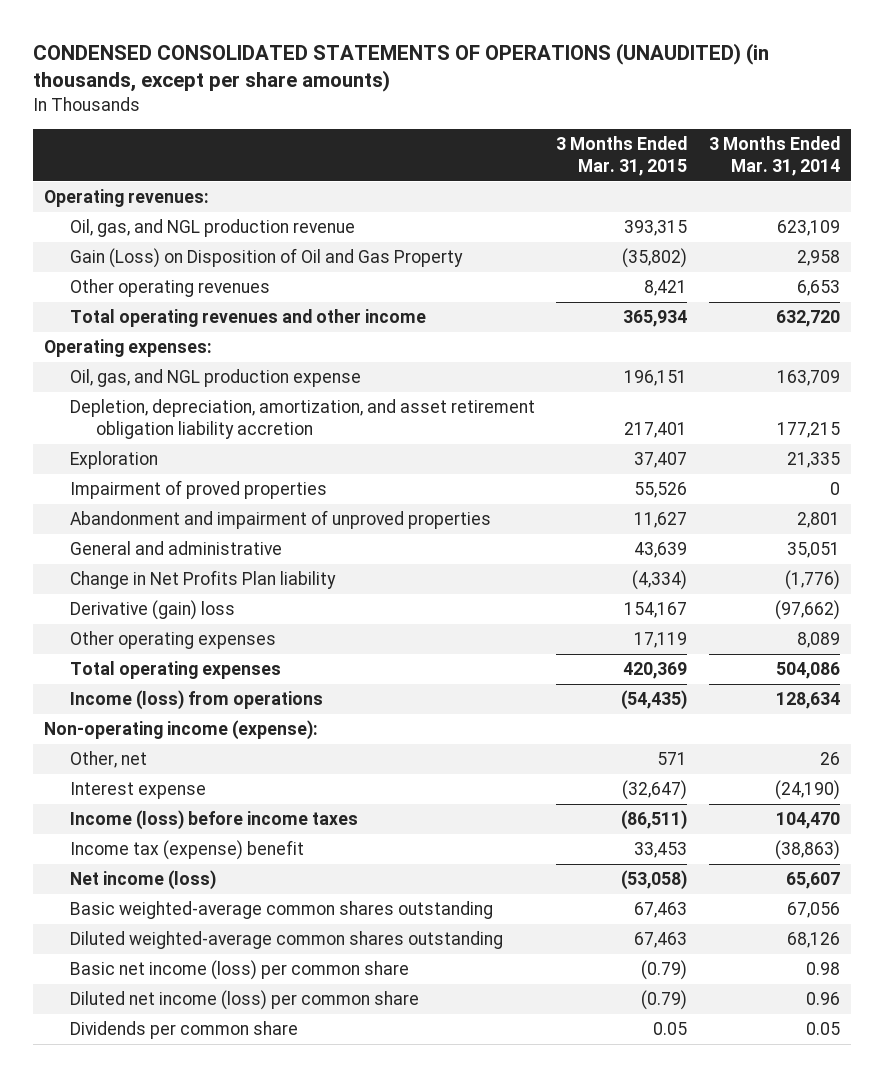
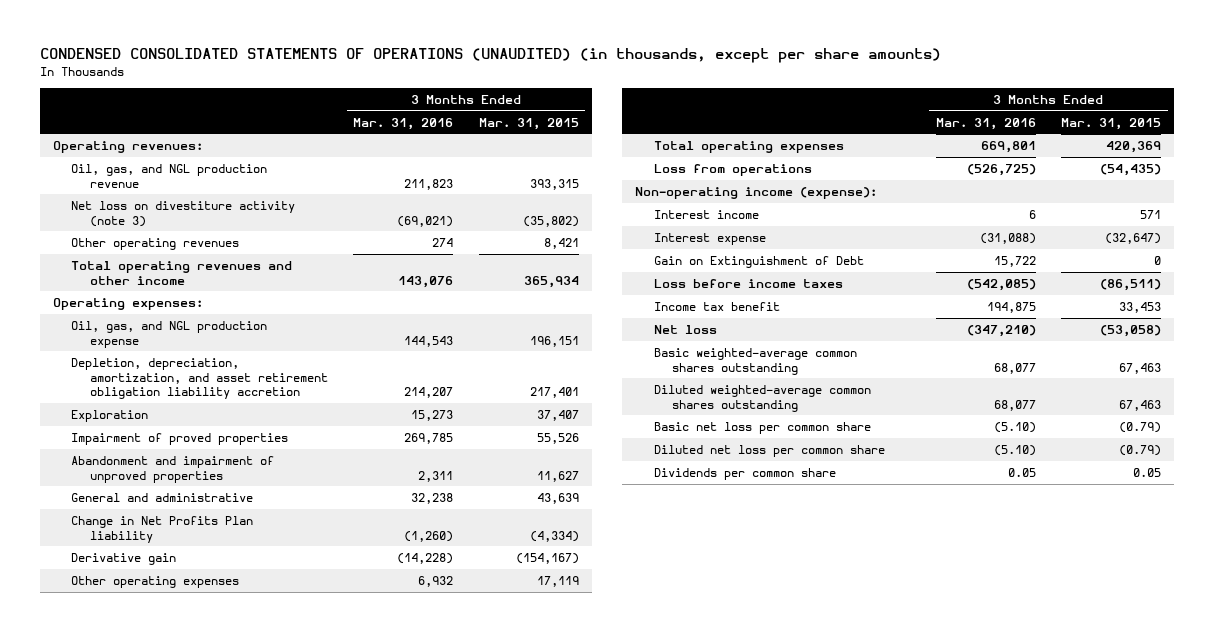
- | 3 Months Ended Mar. 31, 2015 | 3 Months Ended Mar. 31, 2014
+ | 3 Months Ended Mar. 31, 2016 | 3 Months Ended Mar. 31, 2015
- Gain (Loss) on Disposition of Oil and Gas Property | (35,802) | 2,958
+ Net loss on divestiture activity (note 3) | (69,021) | (35,802)
- Derivative (gain) loss | 154,167 | (97,662)
+ Derivative gain | (14,228) | (154,167)
- Income (loss) from operations | (54,435) | 128,634
+ Loss from operations | (526,725) | (54,435)
- Other, net | 571 | 26
+ Interest income | 6 | 571
- Income (loss) before income taxes | (86,511) | 104,470
- Income tax (expense) benefit | 33,453 | (38,863)
- Net income (loss) | (53,058) | 65,607
+ Gain on Extinguishment of Debt | 15,722 | 0
+ Loss before income taxes | (542,085) | (86,511)
+ Income tax benefit | 194,875 | 33,453
+ Net loss | (347,210) | (53,058)
- Basic net income (loss) per common share | (0.79) | 0.98
- Diluted net income (loss) per common share | (0.79) | 0.96
+ Basic net loss per common share | (5.10) | (0.79)
+ Diluted net loss per common share | (5.10) | (0.79)

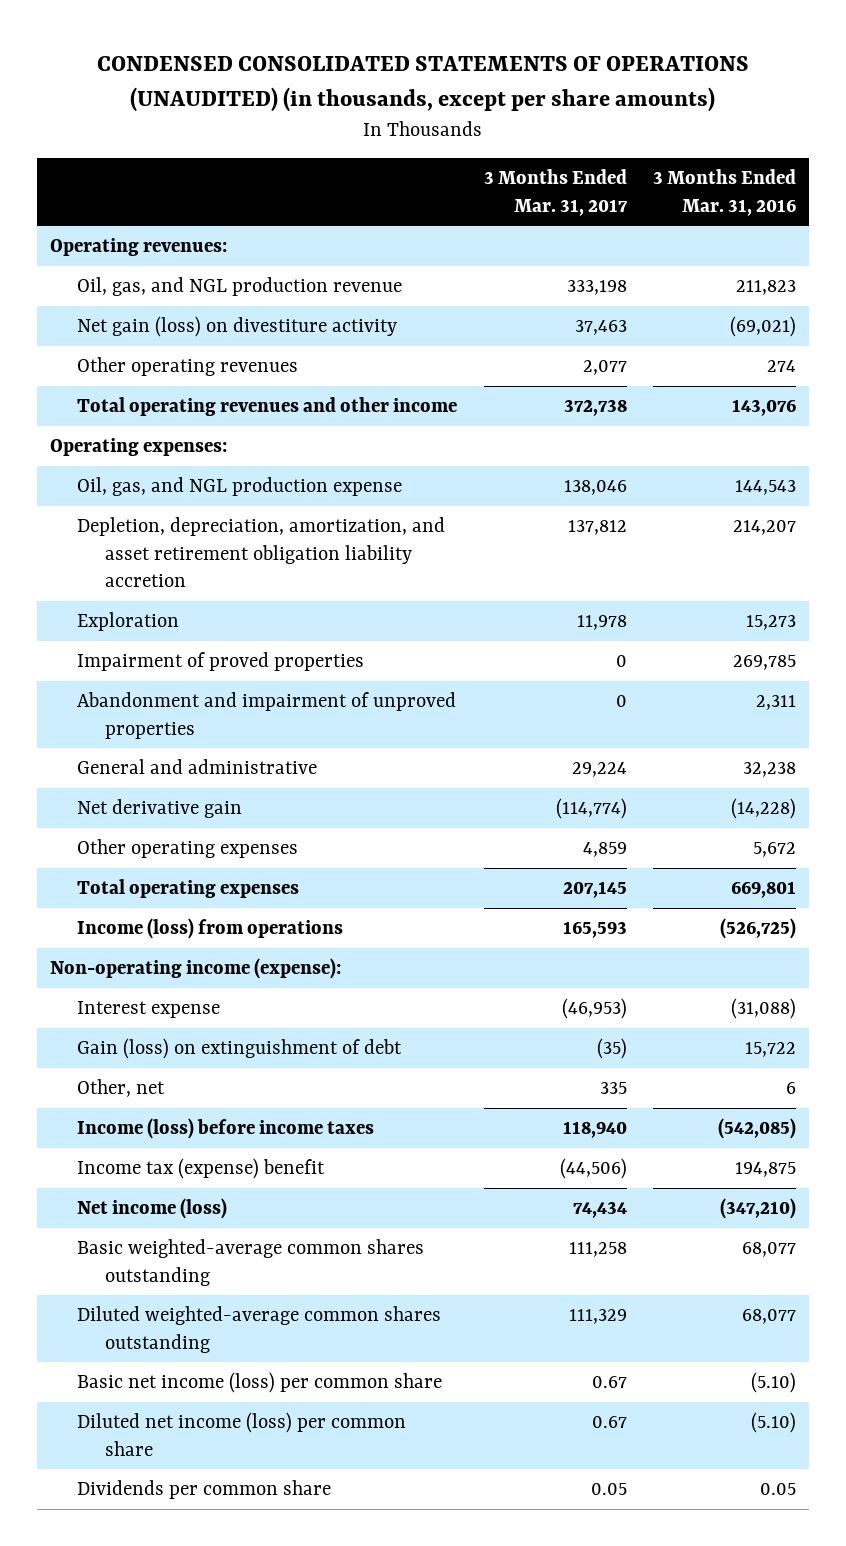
- | 3 Months Ended Mar. 31, 2016 | 3 Months Ended Mar. 31, 2015
+ | 3 Months Ended Mar. 31, 2017 | 3 Months Ended Mar. 31, 2016
- Net loss on divestiture activity (note 3) | (69,021) | (35,802)
+ Net gain (loss) on divestiture activity | 37,463 | (69,021)
- Change in Net Profits Plan liability | (1,260) | (4,334)
- Derivative gain | (14,228) | (154,167)
- Other operating expenses | 6,932 | 17,119
+ Net derivative gain | (114,774) | (14,228)
+ Other operating expenses | 4,859 | 5,672
- Loss from operations | (526,725) | (54,435)
+ Income (loss) from operations | 165,593 | (526,725)
- Interest income | 6 | 571
- Gain on Extinguishment of Debt | 15,722 | 0
- Loss before income taxes | (542,085) | (86,511)
- Income tax benefit | 194,875 | 33,453
- Net loss | (347,210) | (53,058)
+ Gain (loss) on extinguishment of debt | (35) | 15,722
+ Other, net | 335 | 6
+ Income (loss) before income taxes | 118,940 | (542,085)
+ Income tax (expense) benefit | (44,506) | 194,875
+ Net income (loss) | 74,434 | (347,210)
- Basic net loss per common share | (5.10) | (0.79)
- Diluted net loss per common share | (5.10) | (0.79)
+ Basic net income (loss) per common share | 0.67 | (5.10)
+ Diluted net income (loss) per common share | 0.67 | (5.10)

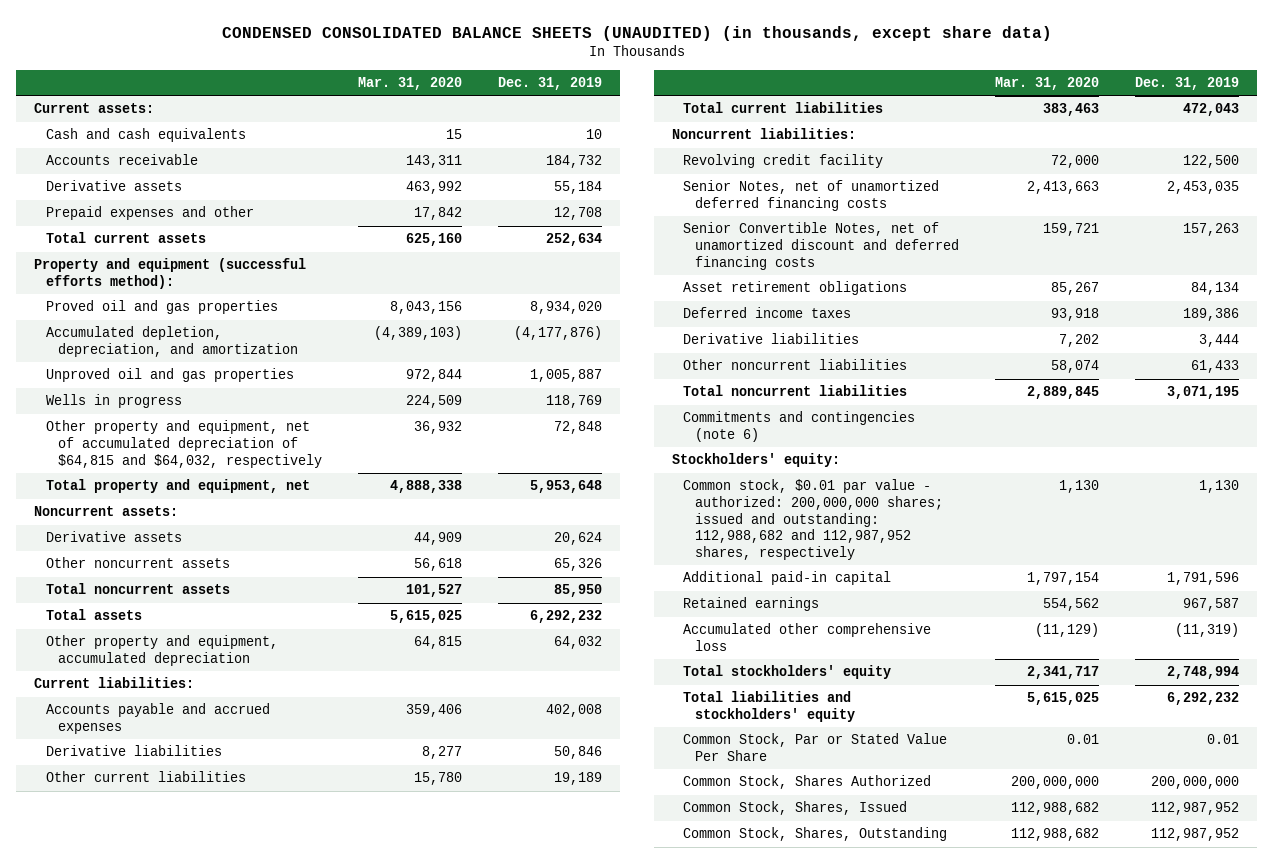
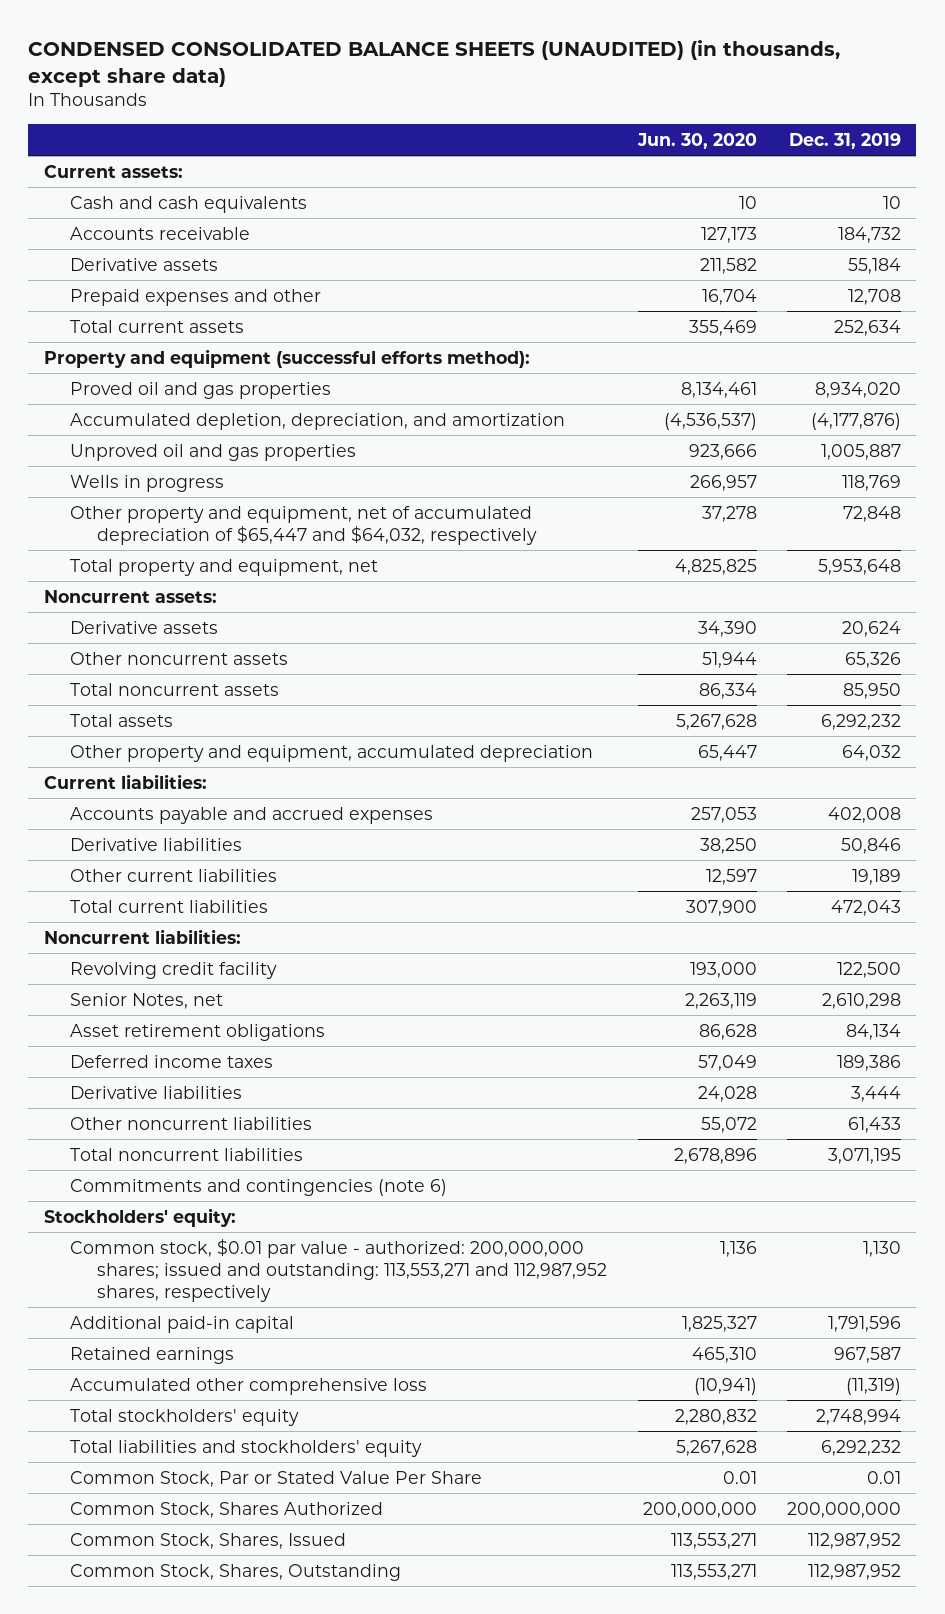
- | Mar. 31, 2020 | Dec. 31, 2019
+ | Jun. 30, 2020 | Dec. 31, 2019
- Other property and equipment, net of accumulated depreciation of $64,815 and $64,032, respectively | 36,932 | 72,848
+ Other property and equipment, net of accumulated depreciation of $65,447 and $64,032, respectively | 37,278 | 72,848
- Senior Notes, net of unamortized deferred financing costs | 2,413,663 | 2,453,035
- Senior Convertible Notes, net of unamortized discount and deferred financing costs | 159,721 | 157,263
+ Senior Notes, net | 2,263,119 | 2,610,298
- Common stock, $0.01 par value - authorized: 200,000,000 shares; issued and outstanding: 112,988,682 and 112,987,952 shares, respectively | 1,130 | 1,130
+ Common stock, $0.01 par value - authorized: 200,000,000 shares; issued and outstanding: 113,553,271 and 112,987,952 shares, respectively | 1,136 | 1,130

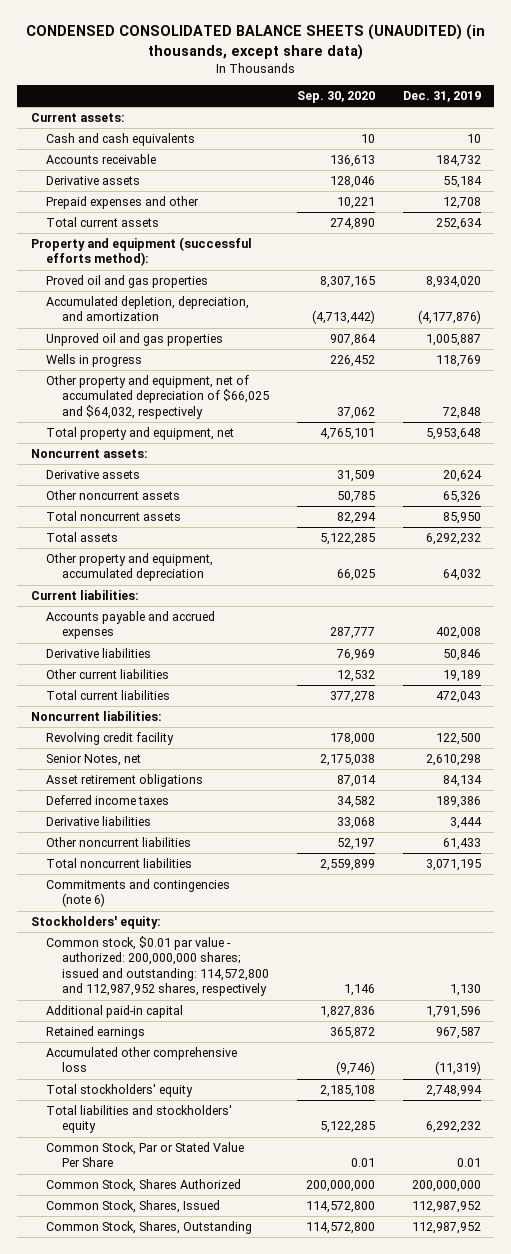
- | Jun. 30, 2020 | Dec. 31, 2019
+ | Sep. 30, 2020 | Dec. 31, 2019
- Other property and equipment, net of accumulated depreciation of $65,447 and $64,032, respectively | 37,278 | 72,848
+ Other property and equipment, net of accumulated depreciation of $66,025 and $64,032, respectively | 37,062 | 72,848
- Common stock, $0.01 par value - authorized: 200,000,000 shares; issued and outstanding: 113,553,271 and 112,987,952 shares, respectively | 1,136 | 1,130
+ Common stock, $0.01 par value - authorized: 200,000,000 shares; issued and outstanding: 114,572,800 and 112,987,952 shares, respectively | 1,146 | 1,130

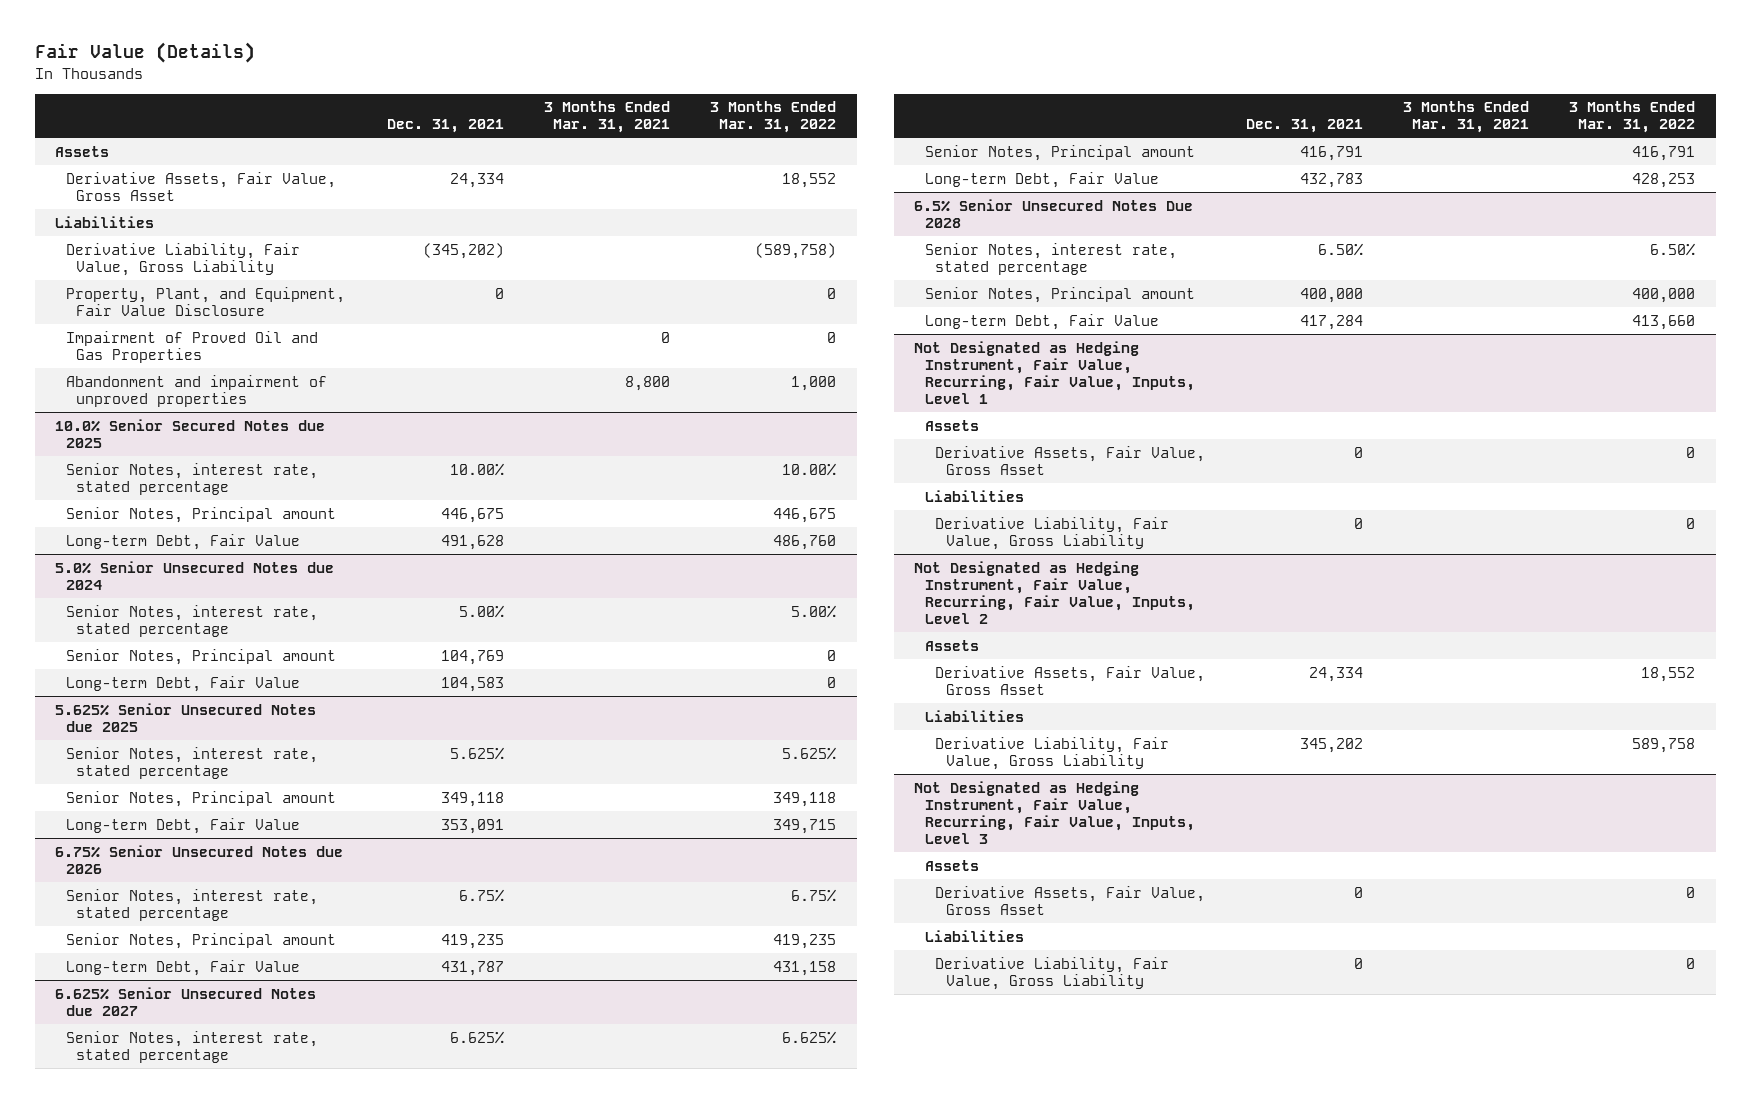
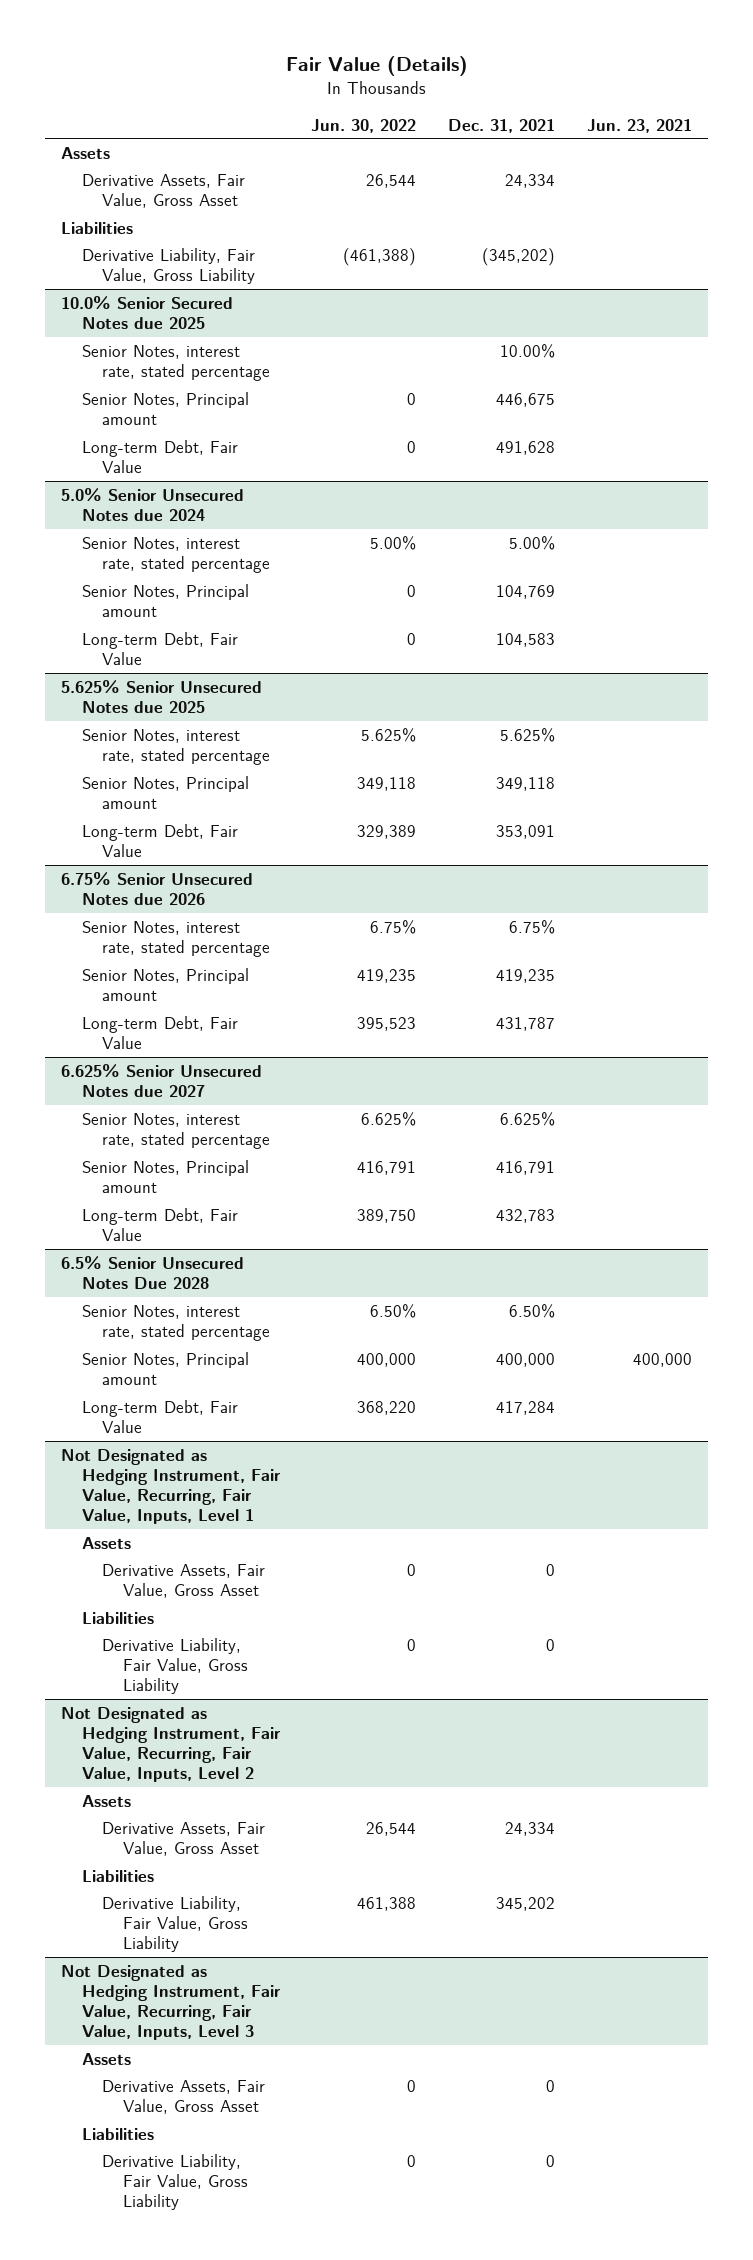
- | Dec. 31, 2021 | 3 Months Ended Mar. 31, 2021 | 3 Months Ended Mar. 31, 2022
+ | Jun. 30, 2022 | Dec. 31, 2021 | Jun. 23, 2021
- Property, Plant, and Equipment, Fair Value Disclosure | 0 | | 0
- Impairment of Proved Oil and Gas Properties | | 0 | 0
- Abandonment and impairment of unproved properties | | 8,800 | 1,000

